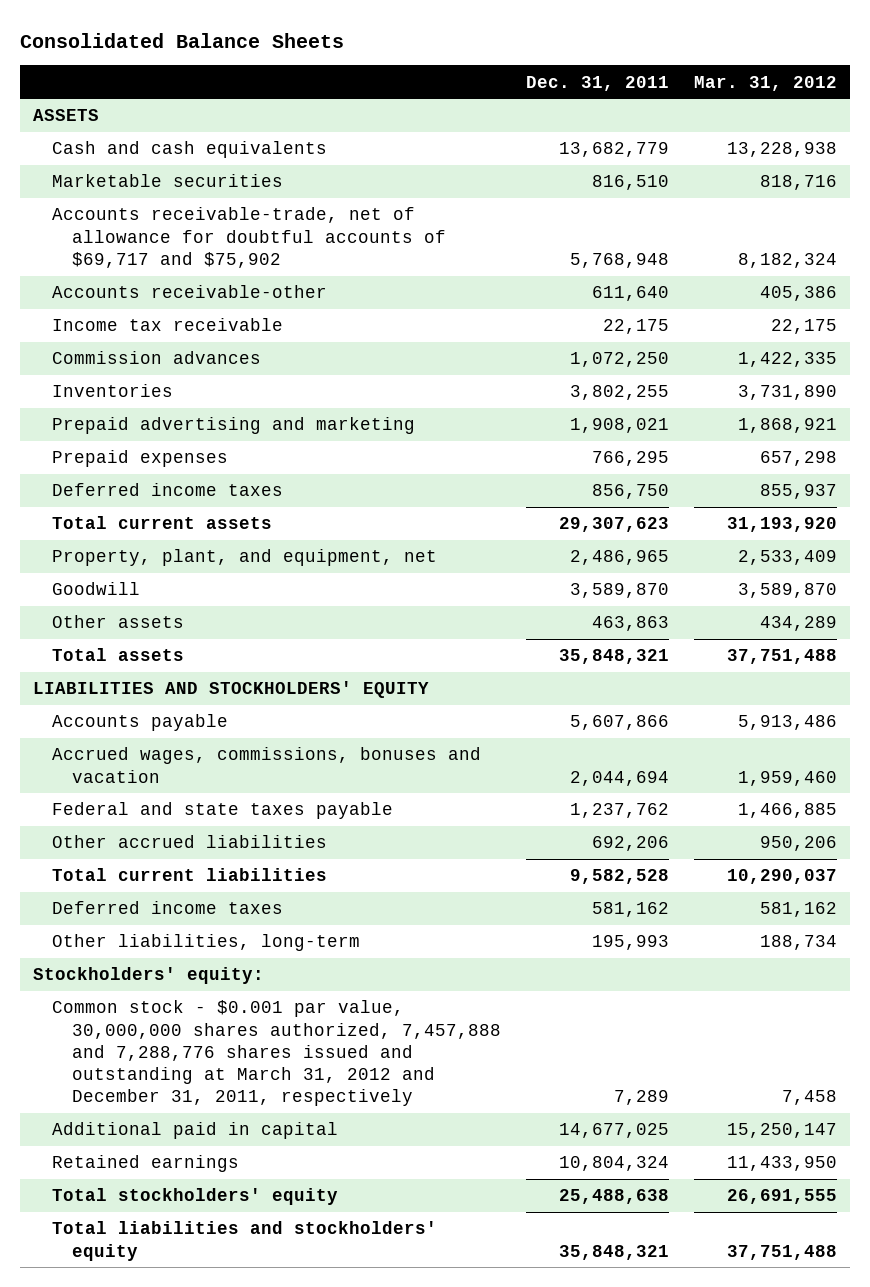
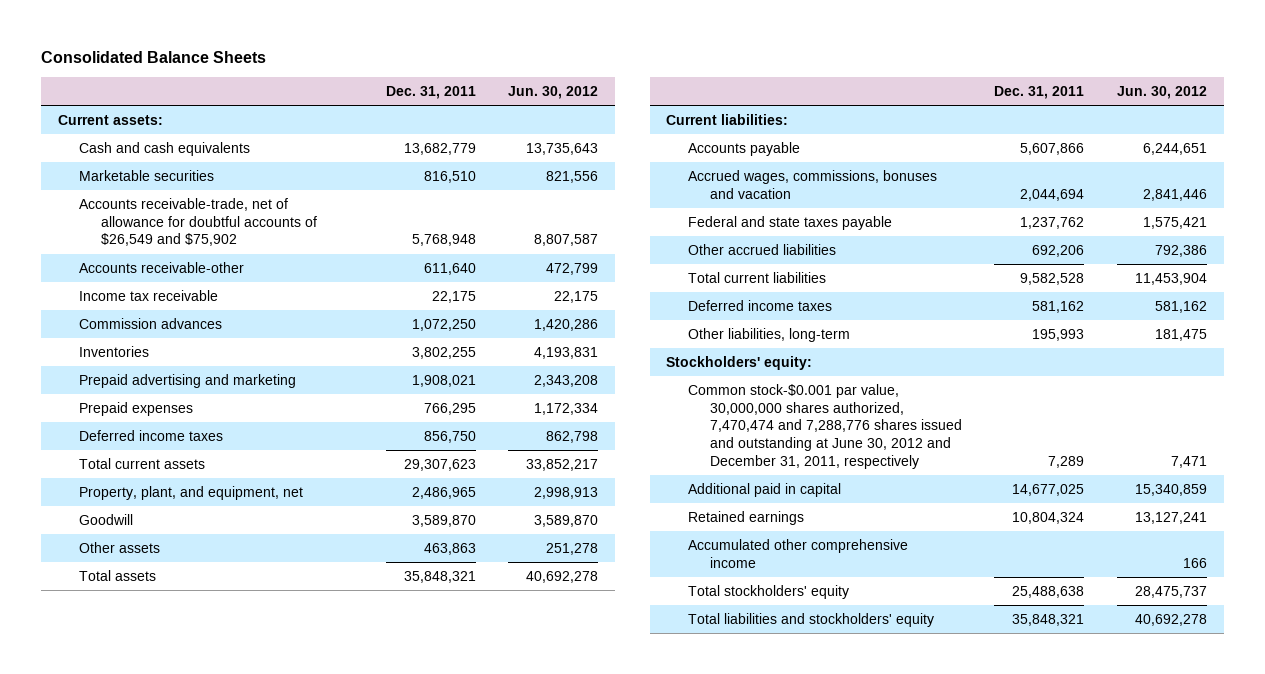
- | Dec. 31, 2011 | Mar. 31, 2012
+ | Dec. 31, 2011 | Jun. 30, 2012
- ASSETS
+ Current assets:
- Accounts receivable-trade, net of allowance for doubtful accounts of $69,717 and $75,902 | 5,768,948 | 8,182,324
+ Accounts receivable-trade, net of allowance for doubtful accounts of $26,549 and $75,902 | 5,768,948 | 8,807,587
- LIABILITIES AND STOCKHOLDERS' EQUITY
+ Current liabilities:
- Common stock - $0.001 par value, 30,000,000 shares authorized, 7,457,888 and 7,288,776 shares issued and outstanding at March 31, 2012 and December 31, 2011, respectively | 7,289 | 7,458
+ Common stock-$0.001 par value, 30,000,000 shares authorized, 7,470,474 and 7,288,776 shares issued and outstanding at June 30, 2012 and December 31, 2011, respectively | 7,289 | 7,471
+ Accumulated other comprehensive income | | 166

